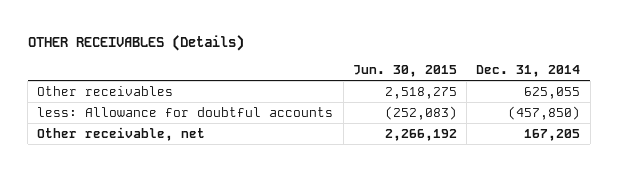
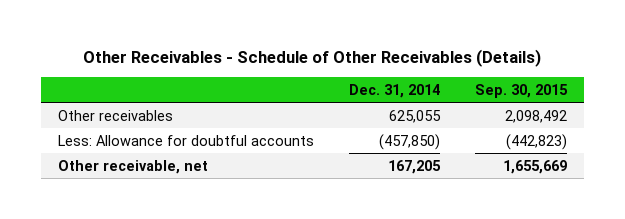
- OTHER RECEIVABLES (Details)
+ Other Receivables - Schedule of Other Receivables (Details)
- | Jun. 30, 2015 | Dec. 31, 2014
+ | Dec. 31, 2014 | Sep. 30, 2015
- less: Allowance for doubtful accounts | (252,083) | (457,850)
+ Less: Allowance for doubtful accounts | (457,850) | (442,823)

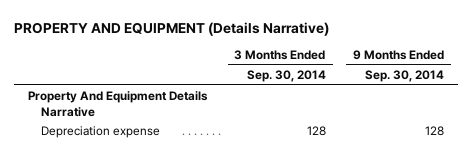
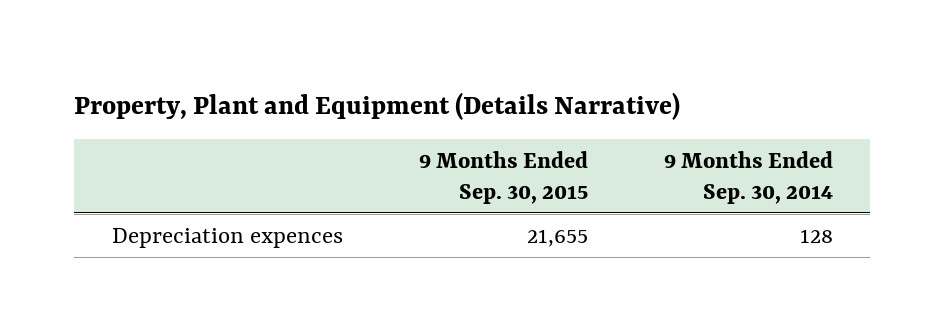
- PROPERTY AND EQUIPMENT (Details Narrative)
+ Property, Plant and Equipment (Details Narrative)
- | 3 Months Ended Sep. 30, 2014 | 9 Months Ended Sep. 30, 2014
+ | 9 Months Ended Sep. 30, 2015 | 9 Months Ended Sep. 30, 2014
- Property And Equipment Details Narrative
- Depreciation expense | 128 | 128
+ Depreciation expences | 21,655 | 128

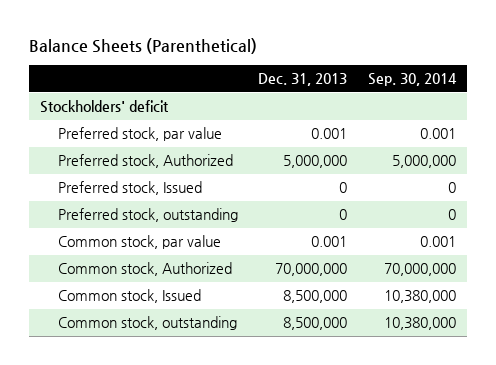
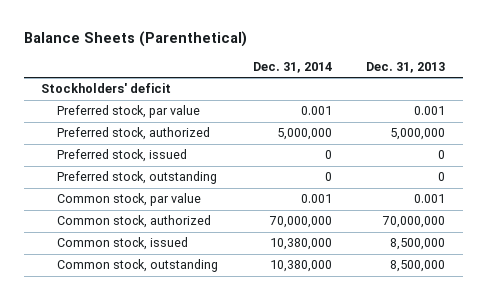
- | Dec. 31, 2013 | Sep. 30, 2014
+ | Dec. 31, 2014 | Dec. 31, 2013
- Preferred stock, Authorized | 5,000,000 | 5,000,000
- Preferred stock, Issued | 0 | 0
+ Preferred stock, authorized | 5,000,000 | 5,000,000
+ Preferred stock, issued | 0 | 0
- Common stock, Authorized | 70,000,000 | 70,000,000
- Common stock, Issued | 8,500,000 | 10,380,000
+ Common stock, authorized | 70,000,000 | 70,000,000
+ Common stock, issued | 10,380,000 | 8,500,000

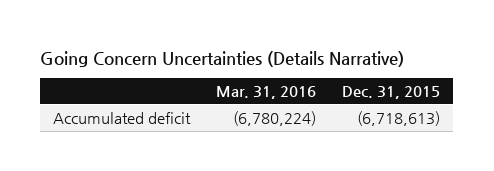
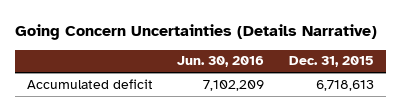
- | Mar. 31, 2016 | Dec. 31, 2015
+ | Jun. 30, 2016 | Dec. 31, 2015
- Accumulated deficit | (6,780,224) | (6,718,613)
+ Accumulated deficit | 7,102,209 | 6,718,613

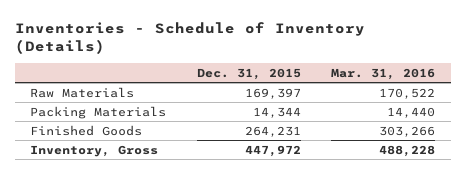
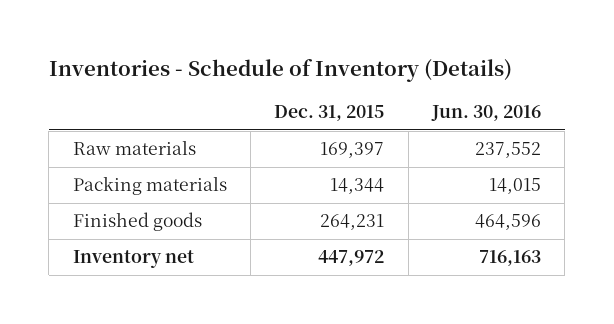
- | Dec. 31, 2015 | Mar. 31, 2016
+ | Dec. 31, 2015 | Jun. 30, 2016
- Raw Materials | 169,397 | 170,522
- Packing Materials | 14,344 | 14,440
- Finished Goods | 264,231 | 303,266
- Inventory, Gross | 447,972 | 488,228
+ Raw materials | 169,397 | 237,552
+ Packing materials | 14,344 | 14,015
+ Finished goods | 264,231 | 464,596
+ Inventory net | 447,972 | 716,163

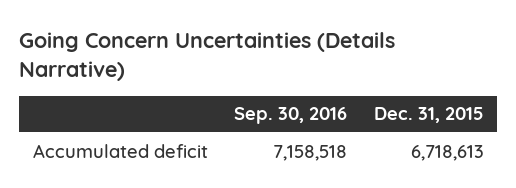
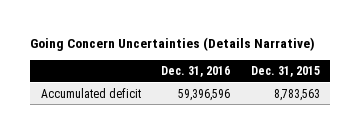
- | Sep. 30, 2016 | Dec. 31, 2015
+ | Dec. 31, 2016 | Dec. 31, 2015
- Accumulated deficit | 7,158,518 | 6,718,613
+ Accumulated deficit | 59,396,596 | 8,783,563

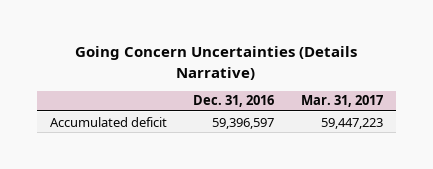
- | Dec. 31, 2016 | Dec. 31, 2015
+ | Dec. 31, 2016 | Mar. 31, 2017
- Accumulated deficit | 59,396,596 | 8,783,563
+ Accumulated deficit | 59,396,597 | 59,447,223

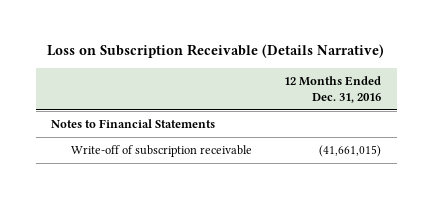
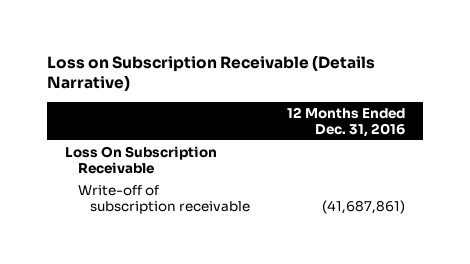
- Notes to Financial Statements
- Write-off of subscription receivable | (41,661,015)
+ Loss On Subscription Receivable
+ Write-off of subscription receivable | (41,687,861)

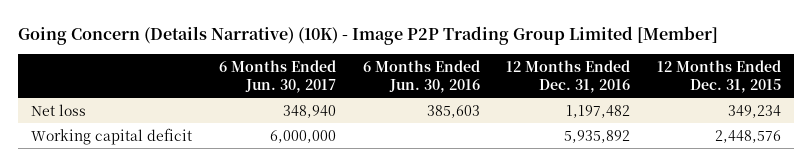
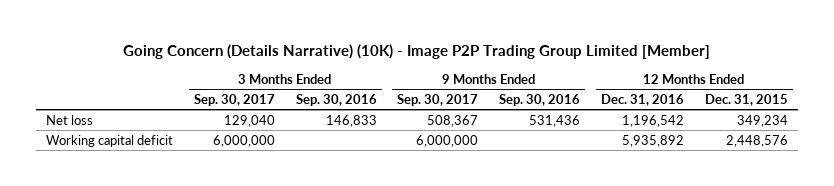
- | 6 Months Ended Jun. 30, 2017 | 6 Months Ended Jun. 30, 2016 | 12 Months Ended Dec. 31, 2016 | 12 Months Ended Dec. 31, 2015
+ | 3 Months Ended Sep. 30, 2017 | 3 Months Ended Sep. 30, 2016 | 9 Months Ended Sep. 30, 2017 | 9 Months Ended Sep. 30, 2016 | 12 Months Ended Dec. 31, 2016 | 12 Months Ended Dec. 31, 2015
- Net loss | 348,940 | 385,603 | 1,197,482 | 349,234
+ Net loss | 129,040 | 146,833 | 508,367 | 531,436 | 1,196,542 | 349,234

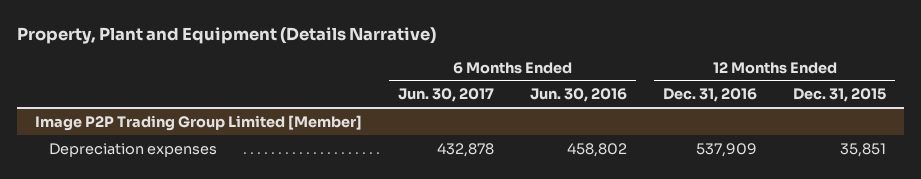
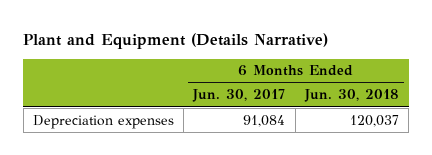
- Property, Plant and Equipment (Details Narrative)
+ Plant and Equipment (Details Narrative)
- | 6 Months Ended Jun. 30, 2017 | 6 Months Ended Jun. 30, 2016 | 12 Months Ended Dec. 31, 2016 | 12 Months Ended Dec. 31, 2015
+ | 6 Months Ended Jun. 30, 2017 | 6 Months Ended Jun. 30, 2018
- Image P2P Trading Group Limited [Member]
- Depreciation expenses | 432,878 | 458,802 | 537,909 | 35,851
+ Depreciation expenses | 91,084 | 120,037

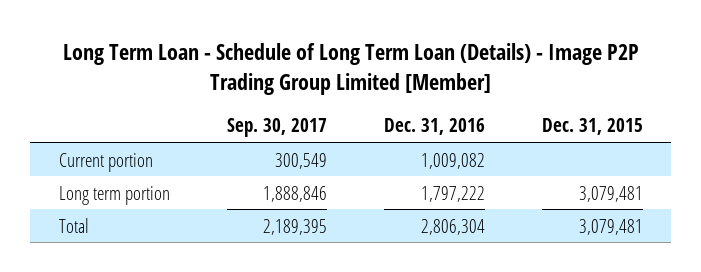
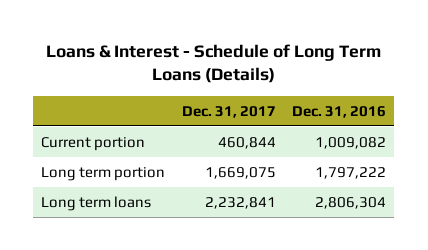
- Long Term Loan - Schedule of Long Term Loan (Details) - Image P2P Trading Group Limited [Member]
+ Loans & Interest - Schedule of Long Term Loans (Details)
- | Sep. 30, 2017 | Dec. 31, 2016 | Dec. 31, 2015
+ | Dec. 31, 2017 | Dec. 31, 2016
- Total | 2,189,395 | 2,806,304 | 3,079,481
+ Long term loans | 2,232,841 | 2,806,304

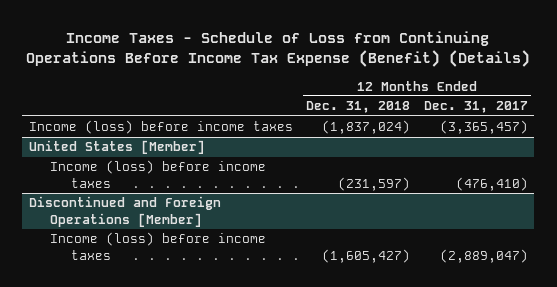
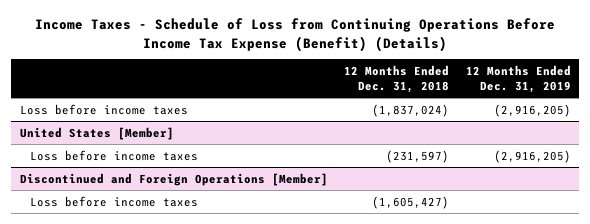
- | 12 Months Ended Dec. 31, 2018 | 12 Months Ended Dec. 31, 2017
+ | 12 Months Ended Dec. 31, 2018 | 12 Months Ended Dec. 31, 2019
- Income (loss) before income taxes | (1,837,024) | (3,365,457)
+ Loss before income taxes | (1,837,024) | (2,916,205)
@ United States [Member]
- Income (loss) before income taxes | (231,597) | (476,410)
+ Loss before income taxes | (231,597) | (2,916,205)
@ Discontinued and Foreign Operations [Member]
- Income (loss) before income taxes | (1,605,427) | (2,889,047)
+ Loss before income taxes | (1,605,427) |

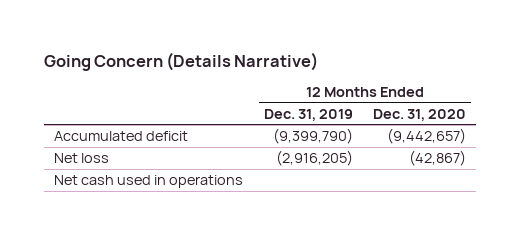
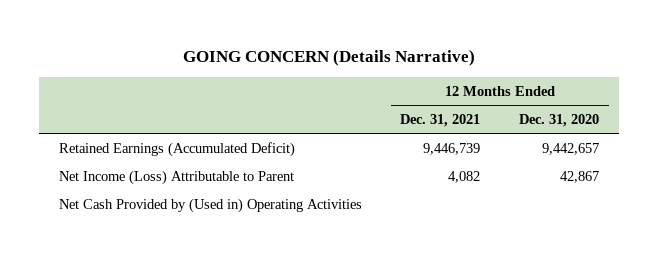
- Going Concern (Details Narrative)
+ GOING CONCERN (Details Narrative)
- | 12 Months Ended Dec. 31, 2019 | 12 Months Ended Dec. 31, 2020
+ | 12 Months Ended Dec. 31, 2021 | 12 Months Ended Dec. 31, 2020
- Accumulated deficit | (9,399,790) | (9,442,657)
- Net loss | (2,916,205) | (42,867)
- Net cash used in operations
+ Retained Earnings (Accumulated Deficit) | 9,446,739 | 9,442,657
+ Net Income (Loss) Attributable to Parent | 4,082 | 42,867
+ Net Cash Provided by (Used in) Operating Activities

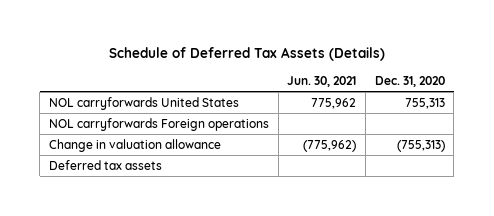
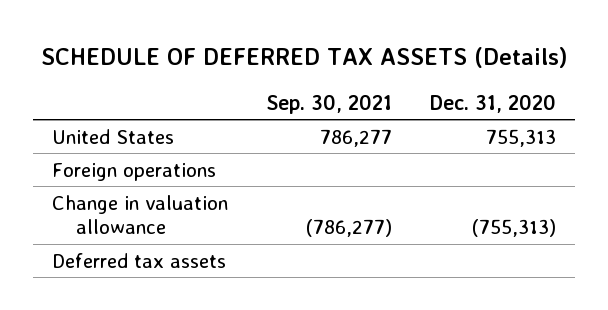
- Schedule of Deferred Tax Assets (Details)
+ SCHEDULE OF DEFERRED TAX ASSETS (Details)
- | Jun. 30, 2021 | Dec. 31, 2020
+ | Sep. 30, 2021 | Dec. 31, 2020
- NOL carryforwards United States | 775,962 | 755,313
- NOL carryforwards Foreign operations
+ United States | 786,277 | 755,313
+ Foreign operations

